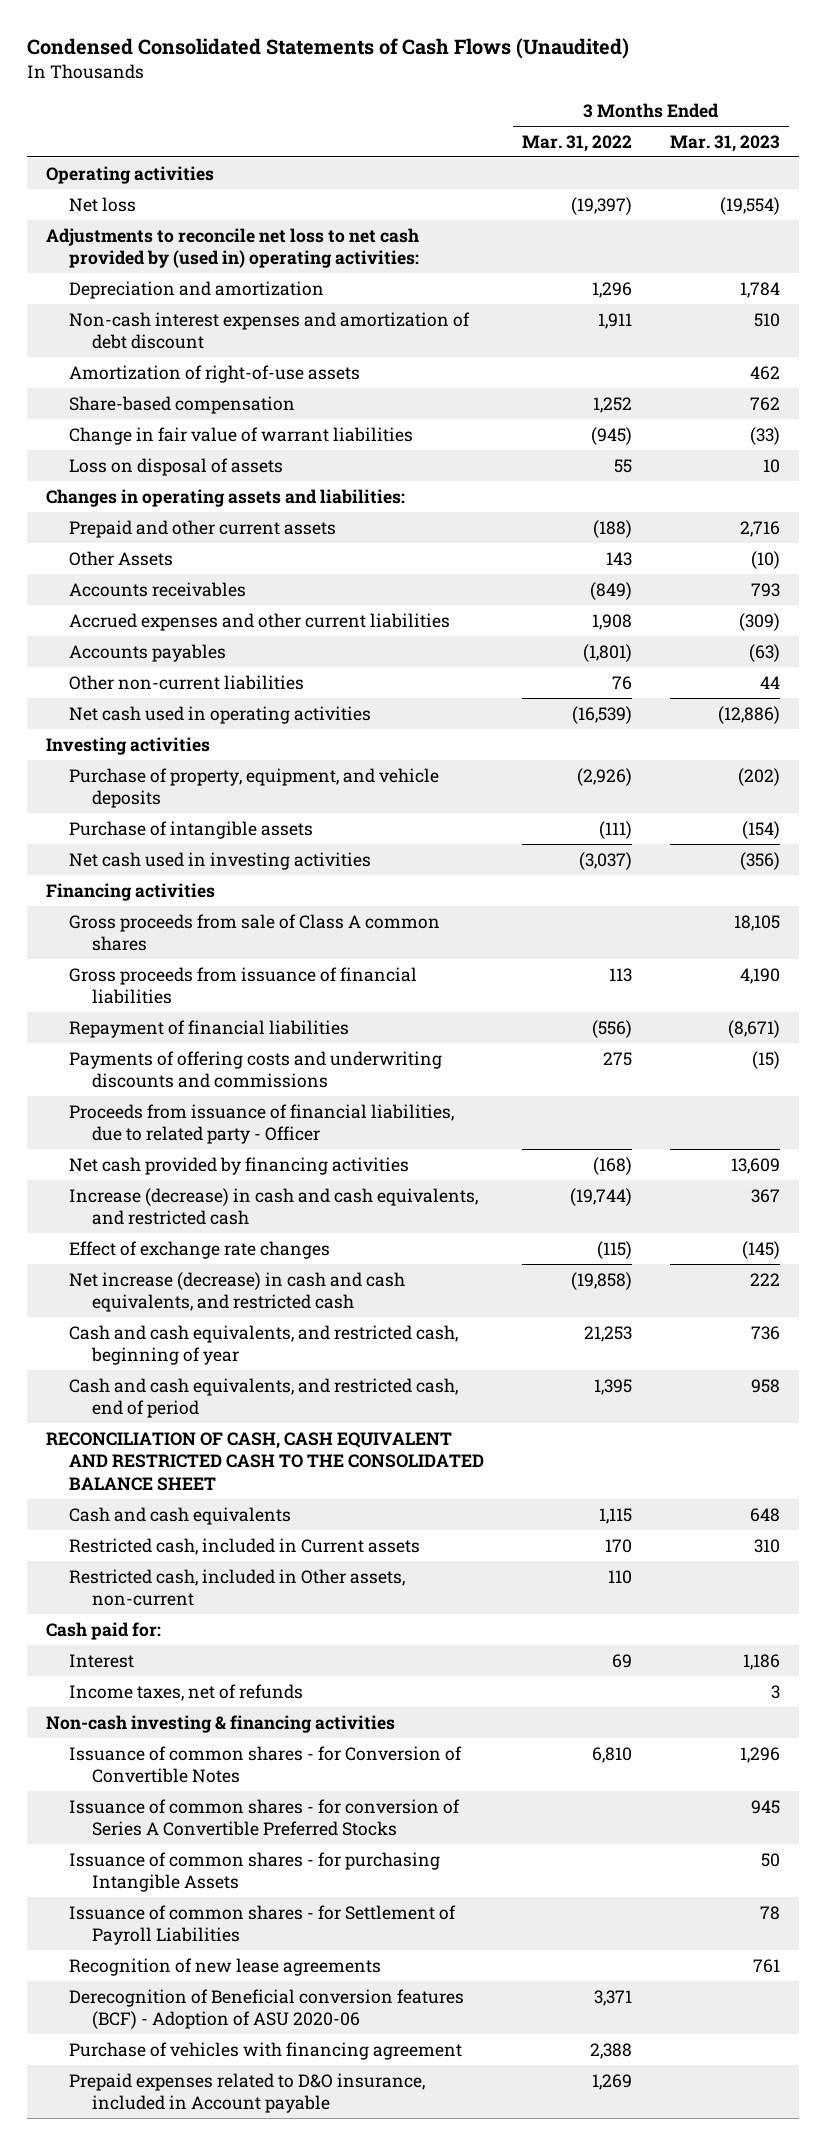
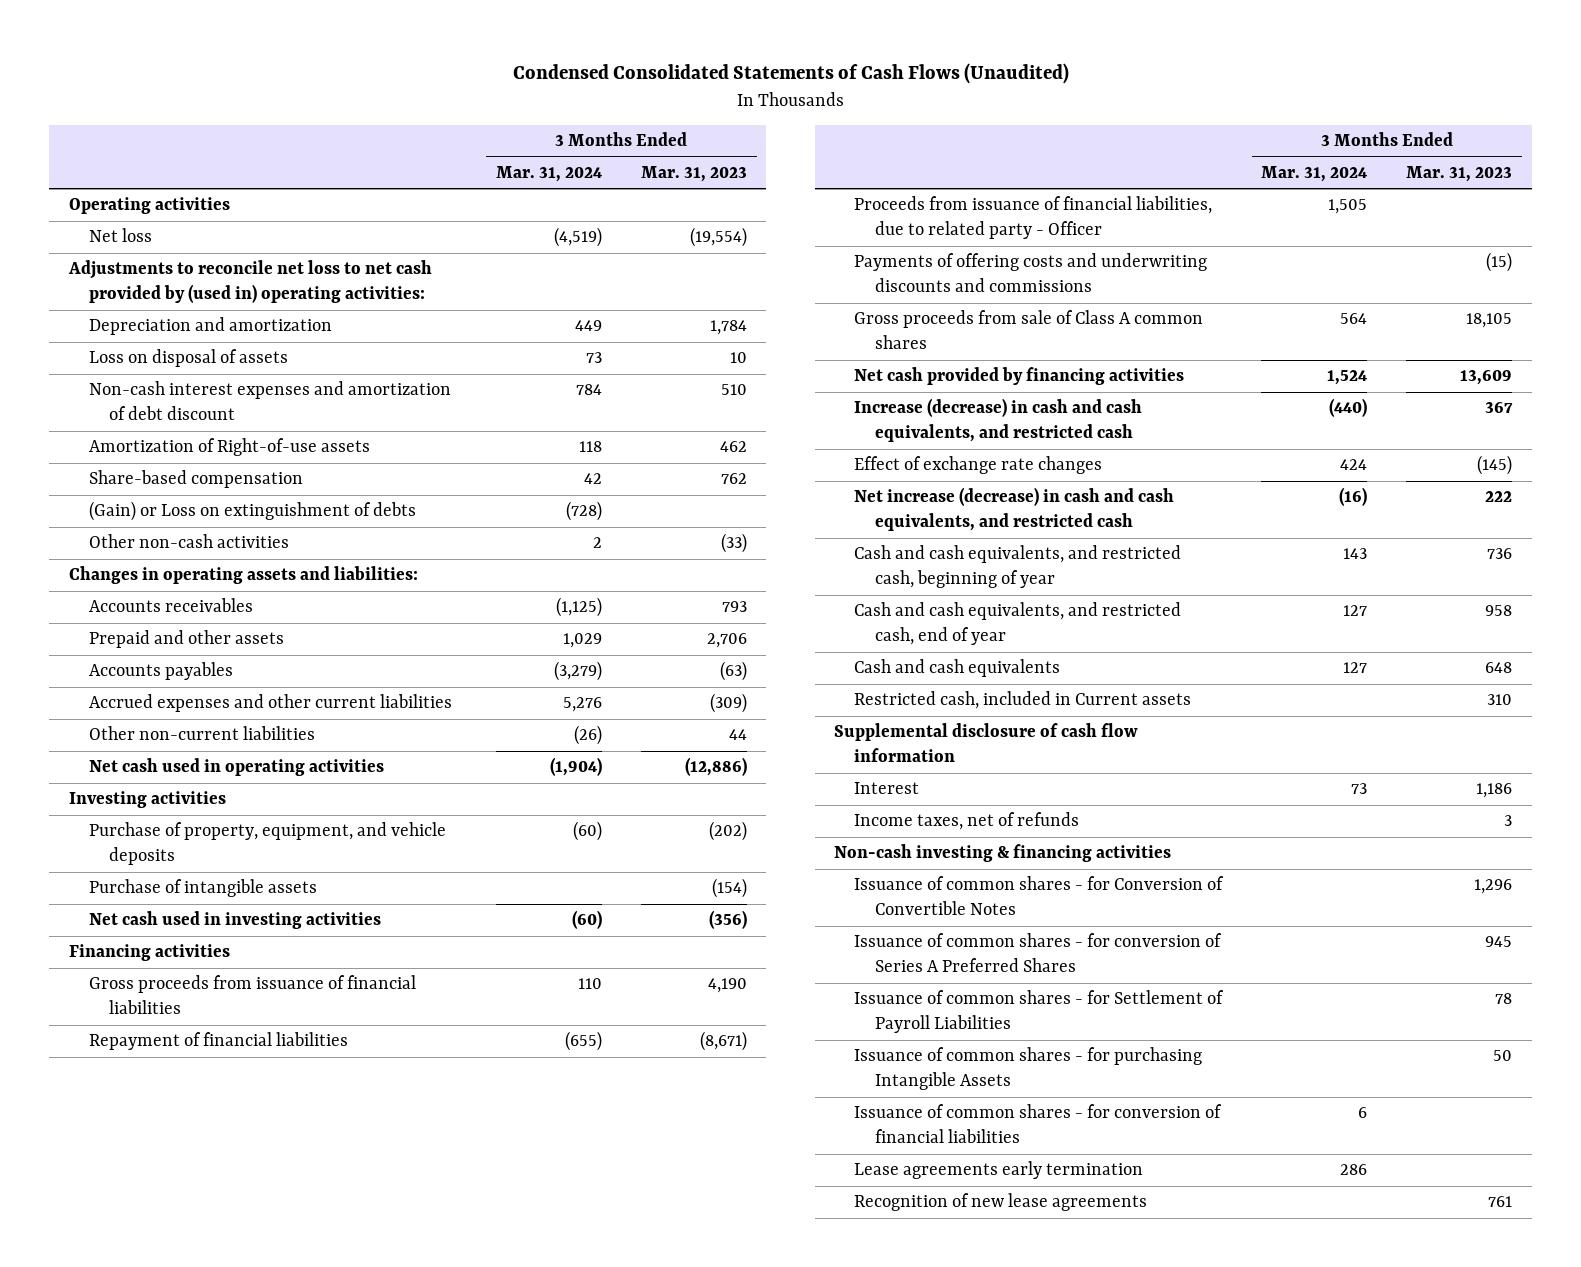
- | 3 Months Ended Mar. 31, 2022 | 3 Months Ended Mar. 31, 2023
+ | 3 Months Ended Mar. 31, 2024 | 3 Months Ended Mar. 31, 2023
moved up: Loss on disposal of assets | 73 | 10
- Amortization of right-of-use assets | | 462
+ Amortization of Right-of-use assets | 118 | 462
- Change in fair value of warrant liabilities | (945) | (33)
+ (Gain) or Loss on extinguishment of debts | (728) |
+ Other non-cash activities | 2 | (33)
- Prepaid and other current assets | (188) | 2,716
- Other Assets | 143 | (10)
+ Prepaid and other assets | 1,029 | 2,706
moved down: Accrued expenses and other current liabilities | 5,276 | (309)
moved down: Payments of offering costs and underwriting discounts and commissions | | (15)
moved down: Gross proceeds from sale of Class A common shares | 564 | 18,105
- Cash and cash equivalents, and restricted cash, end of period | 1,395 | 958
- RECONCILIATION OF CASH, CASH EQUIVALENT AND RESTRICTED CASH TO THE CONSOLIDATED BALANCE SHEET
+ Cash and cash equivalents, and restricted cash, end of year | 127 | 958
- Restricted cash, included in Other assets, non-current | 110 |
- Cash paid for:
+ Supplemental disclosure of cash flow information
- Issuance of common shares - for conversion of Series A Convertible Preferred Stocks | | 945
+ Issuance of common shares - for conversion of Series A Preferred Shares | | 945
moved down: Issuance of common shares - for purchasing Intangible Assets | | 50
+ Issuance of common shares - for conversion of financial liabilities | 6 |
+ Lease agreements early termination | 286 |
- Derecognition of Beneficial conversion features (BCF) - Adoption of ASU 2020-06 | 3,371 |
- Purchase of vehicles with financing agreement | 2,388 |
- Prepaid expenses related to D&O insurance, included in Account payable | 1,269 |

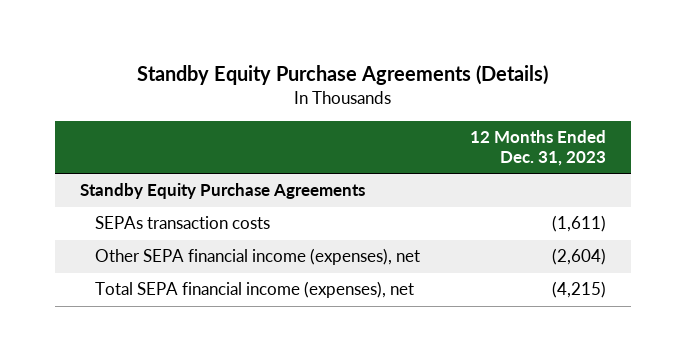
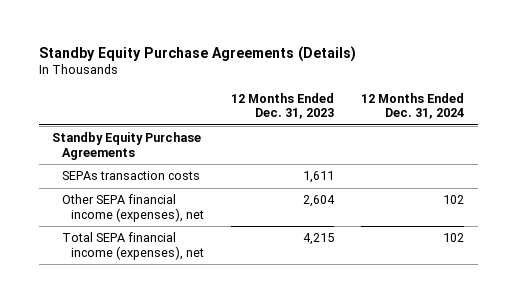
- | 12 Months Ended Dec. 31, 2023
+ | 12 Months Ended Dec. 31, 2023 | 12 Months Ended Dec. 31, 2024
- SEPAs transaction costs | (1,611)
- Other SEPA financial income (expenses), net | (2,604)
- Total SEPA financial income (expenses), net | (4,215)
+ SEPAs transaction costs | 1,611 |
+ Other SEPA financial income (expenses), net | 2,604 | 102
+ Total SEPA financial income (expenses), net | 4,215 | 102

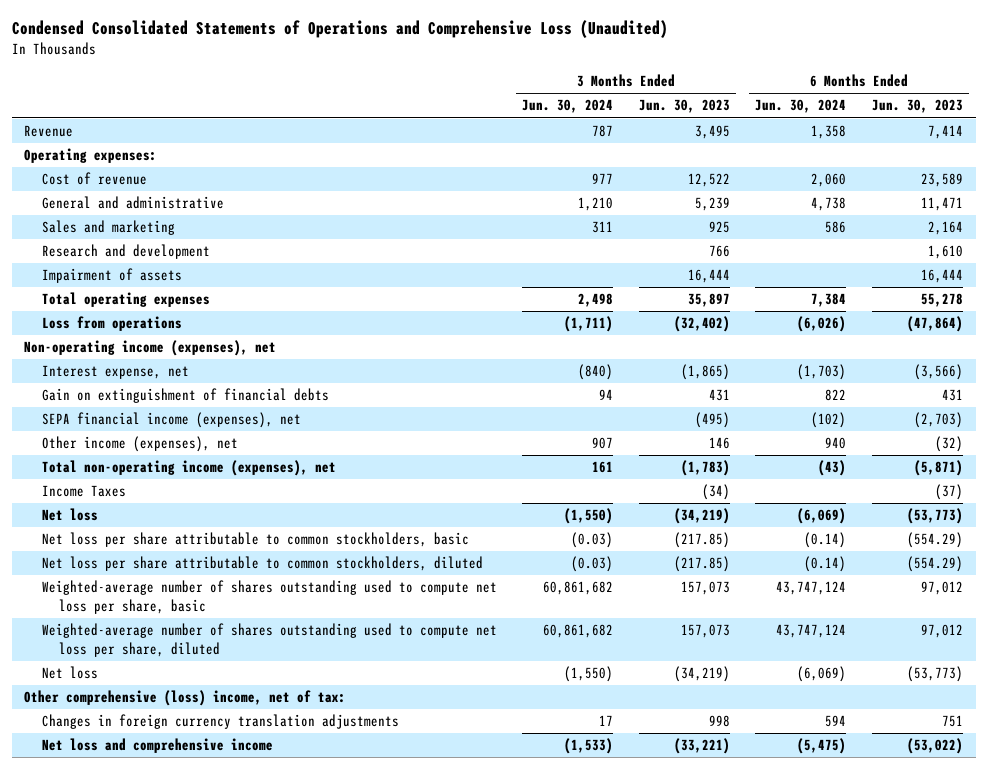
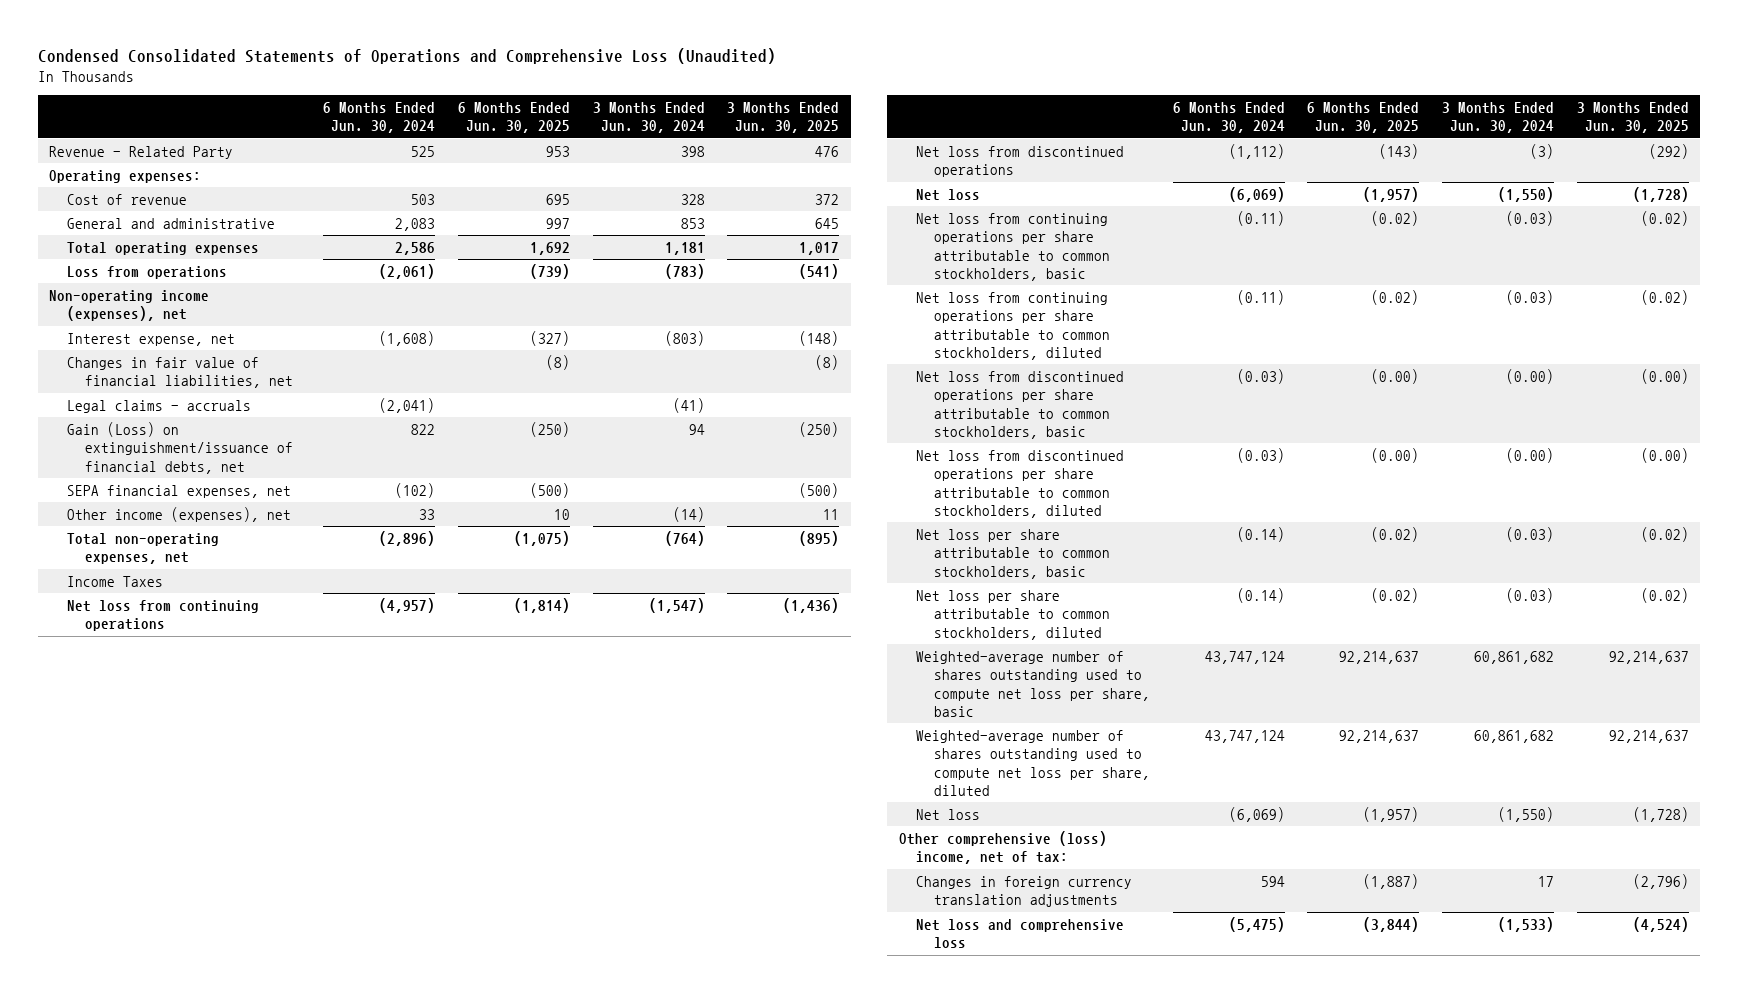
- | 3 Months Ended Jun. 30, 2024 | 3 Months Ended Jun. 30, 2023 | 6 Months Ended Jun. 30, 2024 | 6 Months Ended Jun. 30, 2023
+ | 6 Months Ended Jun. 30, 2024 | 6 Months Ended Jun. 30, 2025 | 3 Months Ended Jun. 30, 2024 | 3 Months Ended Jun. 30, 2025
- Revenue | 787 | 3,495 | 1,358 | 7,414
+ Revenue - Related Party | 525 | 953 | 398 | 476
- Cost of revenue | 977 | 12,522 | 2,060 | 23,589
- General and administrative | 1,210 | 5,239 | 4,738 | 11,471
- Sales and marketing | 311 | 925 | 586 | 2,164
- Research and development | | 766 | | 1,610
- Impairment of assets | | 16,444 | | 16,444
- Total operating expenses | 2,498 | 35,897 | 7,384 | 55,278
- Loss from operations | (1,711) | (32,402) | (6,026) | (47,864)
+ Cost of revenue | 503 | 695 | 328 | 372
+ General and administrative | 2,083 | 997 | 853 | 645
+ Total operating expenses | 2,586 | 1,692 | 1,181 | 1,017
+ Loss from operations | (2,061) | (739) | (783) | (541)
- Interest expense, net | (840) | (1,865) | (1,703) | (3,566)
- Gain on extinguishment of financial debts | 94 | 431 | 822 | 431
- SEPA financial income (expenses), net | | (495) | (102) | (2,703)
- Other income (expenses), net | 907 | 146 | 940 | (32)
- Total non-operating income (expenses), net | 161 | (1,783) | (43) | (5,871)
+ Interest expense, net | (1,608) | (327) | (803) | (148)
+ Changes in fair value of financial liabilities, net | | (8) | | (8)
+ Legal claims - accruals | (2,041) | | (41) |
+ Gain (Loss) on extinguishment/issuance of financial debts, net | 822 | (250) | 94 | (250)
+ SEPA financial expenses, net | (102) | (500) | | (500)
+ Other income (expenses), net | 33 | 10 | (14) | 11
+ Total non-operating expenses, net | (2,896) | (1,075) | (764) | (895)
+ Net loss from continuing operations | (4,957) | (1,814) | (1,547) | (1,436)
+ Net loss from discontinued operations | (1,112) | (143) | (3) | (292)
+ Net loss from continuing operations per share attributable to common stockholders, basic | (0.11) | (0.02) | (0.03) | (0.02)
+ Net loss from continuing operations per share attributable to common stockholders, diluted | (0.11) | (0.02) | (0.03) | (0.02)
+ Net loss from discontinued operations per share attributable to common stockholders, basic | (0.03) | (0.00) | (0.00) | (0.00)
+ Net loss from discontinued operations per share attributable to common stockholders, diluted | (0.03) | (0.00) | (0.00) | (0.00)
- Net loss and comprehensive income | (1,533) | (33,221) | (5,475) | (53,022)
+ Net loss and comprehensive loss | (5,475) | (3,844) | (1,533) | (4,524)

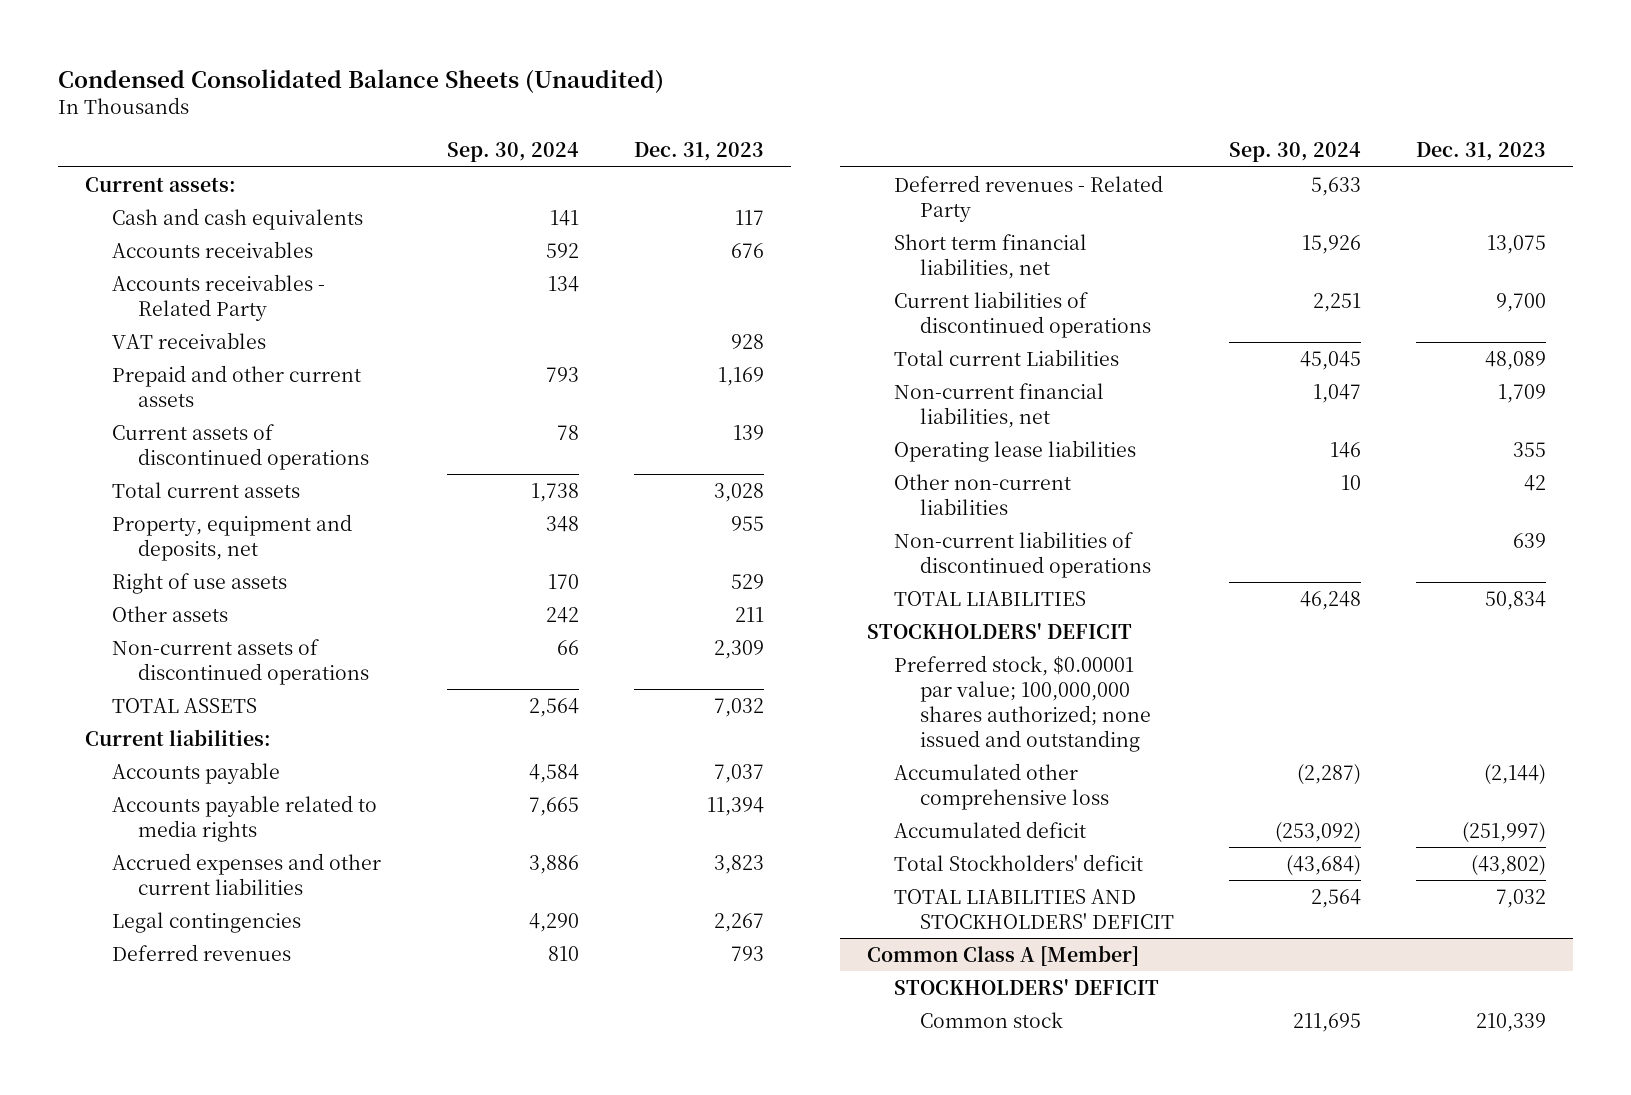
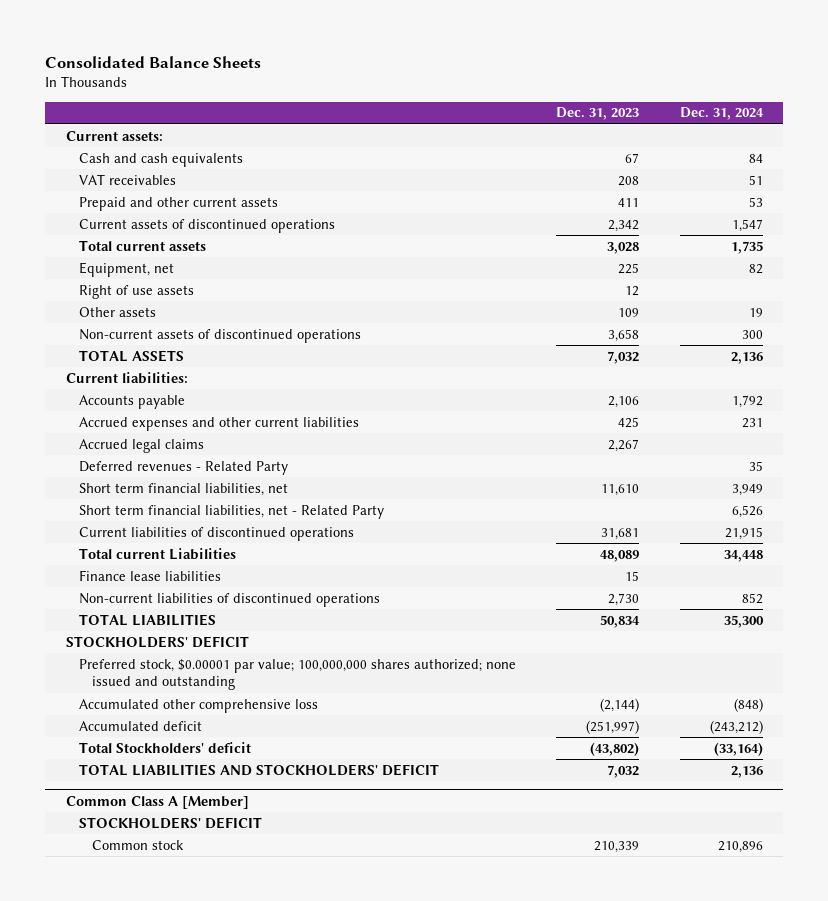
- Condensed Consolidated Balance Sheets (Unaudited)
+ Consolidated Balance Sheets
- | Sep. 30, 2024 | Dec. 31, 2023
+ | Dec. 31, 2023 | Dec. 31, 2024
- Cash and cash equivalents | 141 | 117
- Accounts receivables | 592 | 676
- Accounts receivables - Related Party | 134 |
- VAT receivables | | 928
- Prepaid and other current assets | 793 | 1,169
- Current assets of discontinued operations | 78 | 139
+ Cash and cash equivalents | 67 | 84
+ VAT receivables | 208 | 51
+ Prepaid and other current assets | 411 | 53
+ Current assets of discontinued operations | 2,342 | 1,547
- Property, equipment and deposits, net | 348 | 955
- Right of use assets | 170 | 529
- Other assets | 242 | 211
- Non-current assets of discontinued operations | 66 | 2,309
+ Equipment, net | 225 | 82
+ Right of use assets | 12 |
+ Other assets | 109 | 19
+ Non-current assets of discontinued operations | 3,658 | 300
- Accounts payable | 4,584 | 7,037
- Accounts payable related to media rights | 7,665 | 11,394
- Accrued expenses and other current liabilities | 3,886 | 3,823
- Legal contingencies | 4,290 | 2,267
- Deferred revenues | 810 | 793
+ Accounts payable | 2,106 | 1,792
+ Accrued expenses and other current liabilities | 425 | 231
+ Accrued legal claims | 2,267 |
- Short term financial liabilities, net | 15,926 | 13,075
- Current liabilities of discontinued operations | 2,251 | 9,700
+ Short term financial liabilities, net | 11,610 | 3,949
+ Short term financial liabilities, net - Related Party | | 6,526
+ Current liabilities of discontinued operations | 31,681 | 21,915
- Non-current financial liabilities, net | 1,047 | 1,709
- Operating lease liabilities | 146 | 355
- Other non-current liabilities | 10 | 42
- Non-current liabilities of discontinued operations | | 639
+ Finance lease liabilities | 15 |
+ Non-current liabilities of discontinued operations | 2,730 | 852

